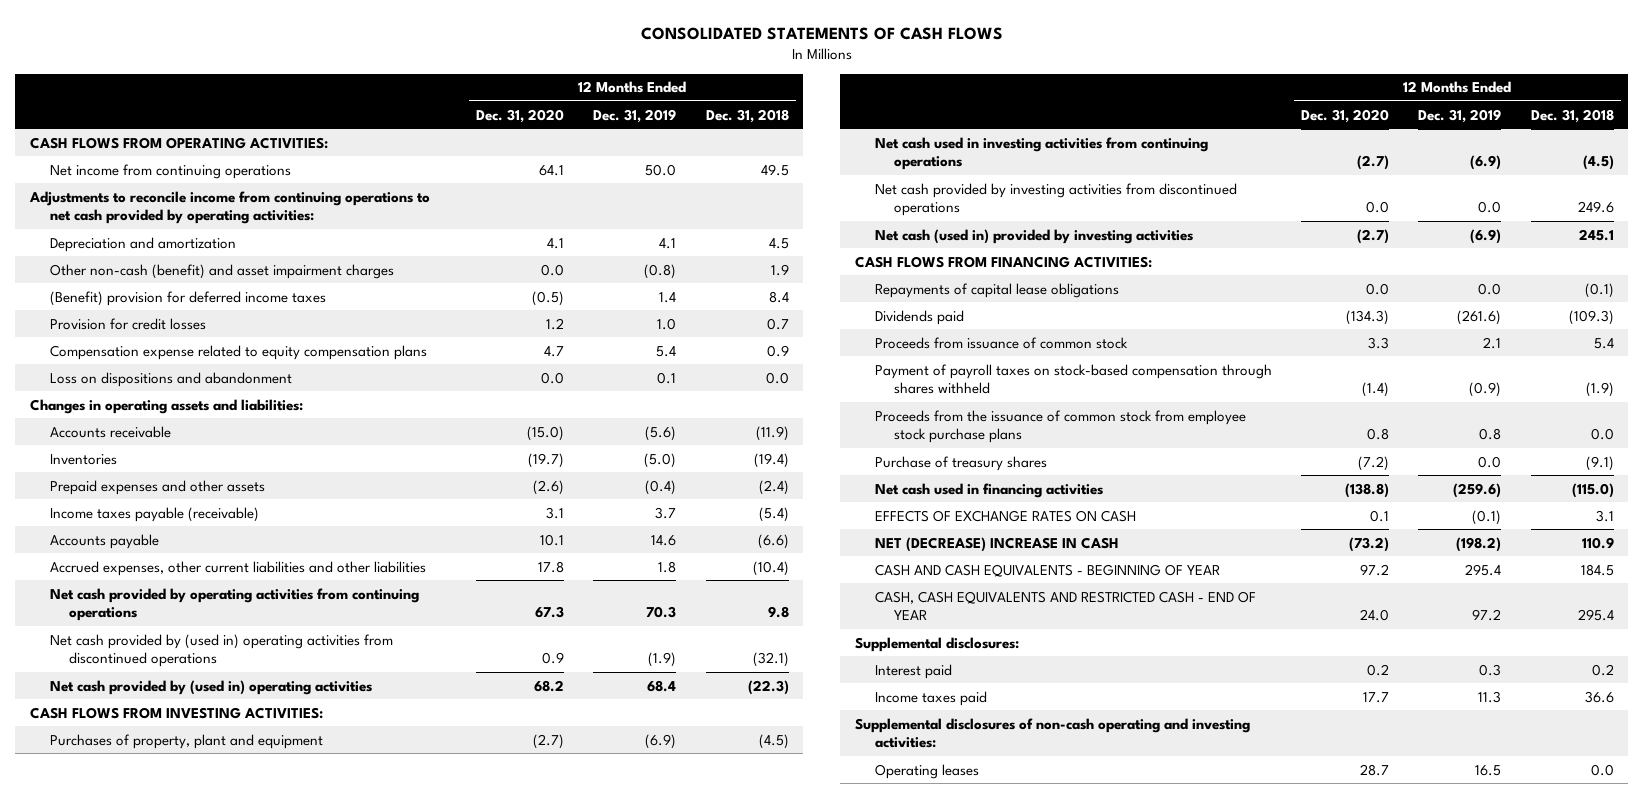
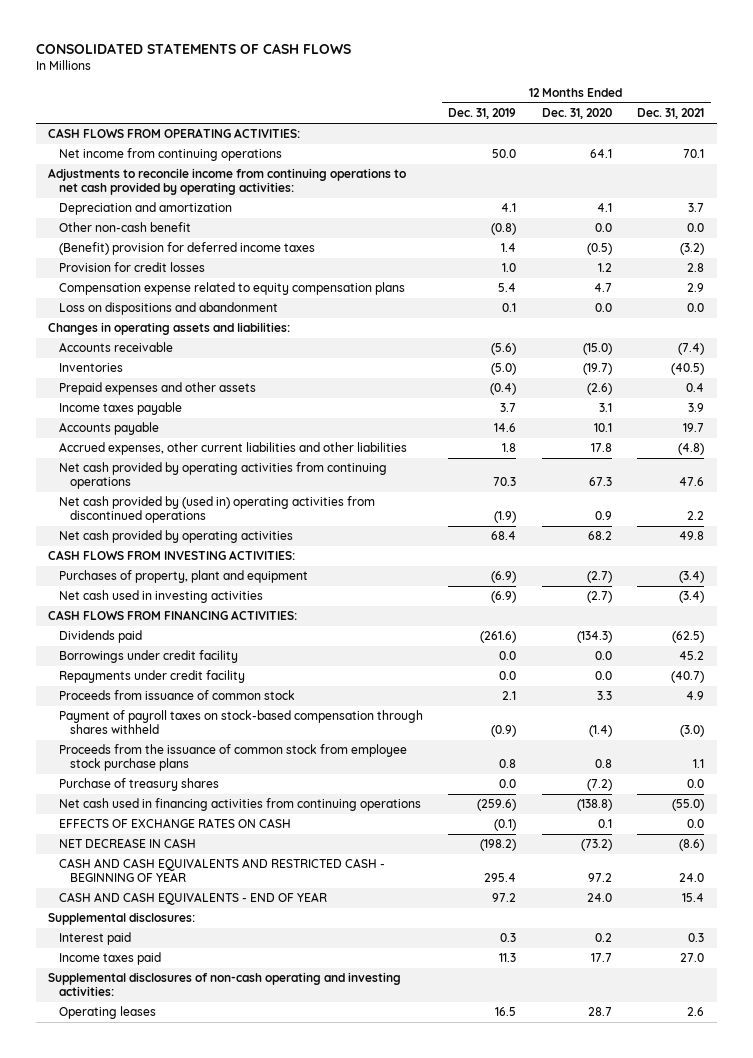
- | 12 Months Ended Dec. 31, 2020 | 12 Months Ended Dec. 31, 2019 | 12 Months Ended Dec. 31, 2018
+ | 12 Months Ended Dec. 31, 2019 | 12 Months Ended Dec. 31, 2020 | 12 Months Ended Dec. 31, 2021
- Other non-cash (benefit) and asset impairment charges | 0.0 | (0.8) | 1.9
+ Other non-cash benefit | (0.8) | 0.0 | 0.0
- Income taxes payable (receivable) | 3.1 | 3.7 | (5.4)
+ Income taxes payable | 3.7 | 3.1 | 3.9
- Net cash provided by (used in) operating activities | 68.2 | 68.4 | (22.3)
+ Net cash provided by operating activities | 68.4 | 68.2 | 49.8
- Net cash used in investing activities from continuing operations | (2.7) | (6.9) | (4.5)
- Net cash provided by investing activities from discontinued operations | 0.0 | 0.0 | 249.6
- Net cash (used in) provided by investing activities | (2.7) | (6.9) | 245.1
+ Net cash used in investing activities | (6.9) | (2.7) | (3.4)
- Repayments of capital lease obligations | 0.0 | 0.0 | (0.1)
+ Borrowings under credit facility | 0.0 | 0.0 | 45.2
+ Repayments under credit facility | 0.0 | 0.0 | (40.7)
- Net cash used in financing activities | (138.8) | (259.6) | (115.0)
+ Net cash used in financing activities from continuing operations | (259.6) | (138.8) | (55.0)
- NET (DECREASE) INCREASE IN CASH | (73.2) | (198.2) | 110.9
- CASH AND CASH EQUIVALENTS - BEGINNING OF YEAR | 97.2 | 295.4 | 184.5
- CASH, CASH EQUIVALENTS AND RESTRICTED CASH - END OF YEAR | 24.0 | 97.2 | 295.4
+ NET DECREASE IN CASH | (198.2) | (73.2) | (8.6)
+ CASH AND CASH EQUIVALENTS AND RESTRICTED CASH - BEGINNING OF YEAR | 295.4 | 97.2 | 24.0
+ CASH AND CASH EQUIVALENTS - END OF YEAR | 97.2 | 24.0 | 15.4

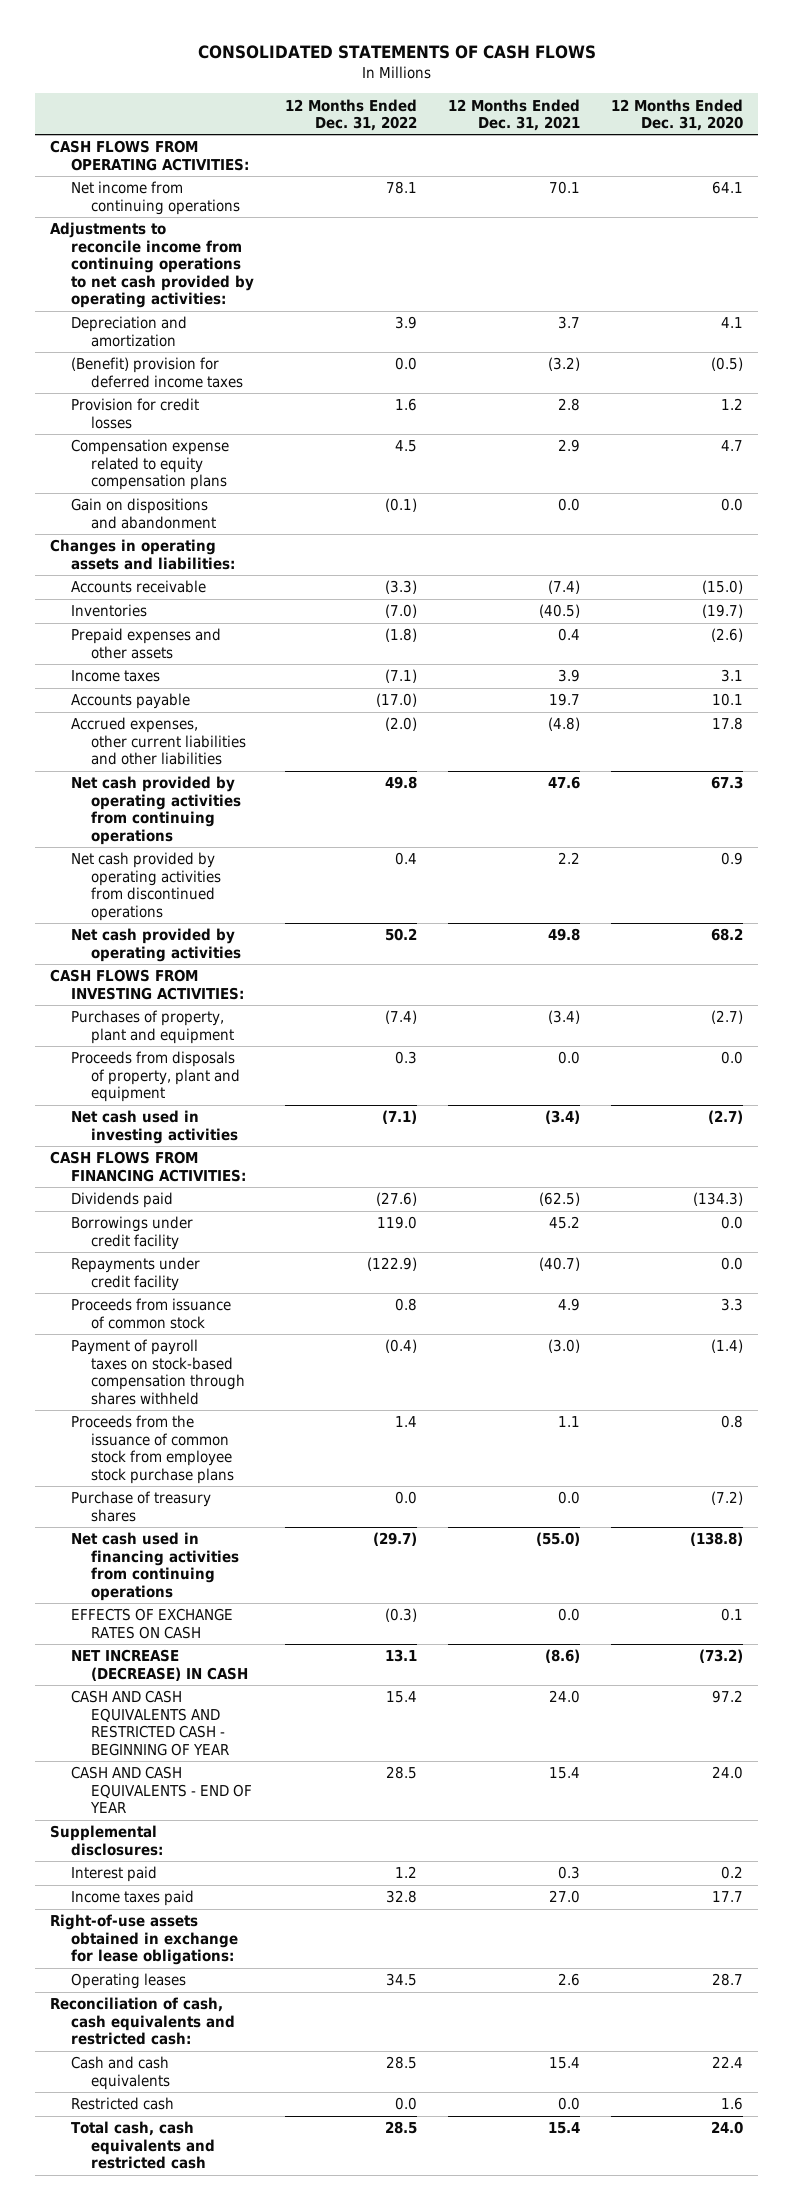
- | 12 Months Ended Dec. 31, 2019 | 12 Months Ended Dec. 31, 2020 | 12 Months Ended Dec. 31, 2021
+ | 12 Months Ended Dec. 31, 2022 | 12 Months Ended Dec. 31, 2021 | 12 Months Ended Dec. 31, 2020
- Other non-cash benefit | (0.8) | 0.0 | 0.0
- Loss on dispositions and abandonment | 0.1 | 0.0 | 0.0
+ Gain on dispositions and abandonment | (0.1) | 0.0 | 0.0
- Income taxes payable | 3.7 | 3.1 | 3.9
+ Income taxes | (7.1) | 3.9 | 3.1
- Net cash provided by (used in) operating activities from discontinued operations | (1.9) | 0.9 | 2.2
+ Net cash provided by operating activities from discontinued operations | 0.4 | 2.2 | 0.9
+ Proceeds from disposals of property, plant and equipment | 0.3 | 0.0 | 0.0
- NET DECREASE IN CASH | (198.2) | (73.2) | (8.6)
+ NET INCREASE (DECREASE) IN CASH | 13.1 | (8.6) | (73.2)
- Supplemental disclosures of non-cash operating and investing activities:
+ Right-of-use assets obtained in exchange for lease obligations:
+ Reconciliation of cash, cash equivalents and restricted cash:
+ Cash and cash equivalents | 28.5 | 15.4 | 22.4
+ Restricted cash | 0.0 | 0.0 | 1.6
+ Total cash, cash equivalents and restricted cash | 28.5 | 15.4 | 24.0

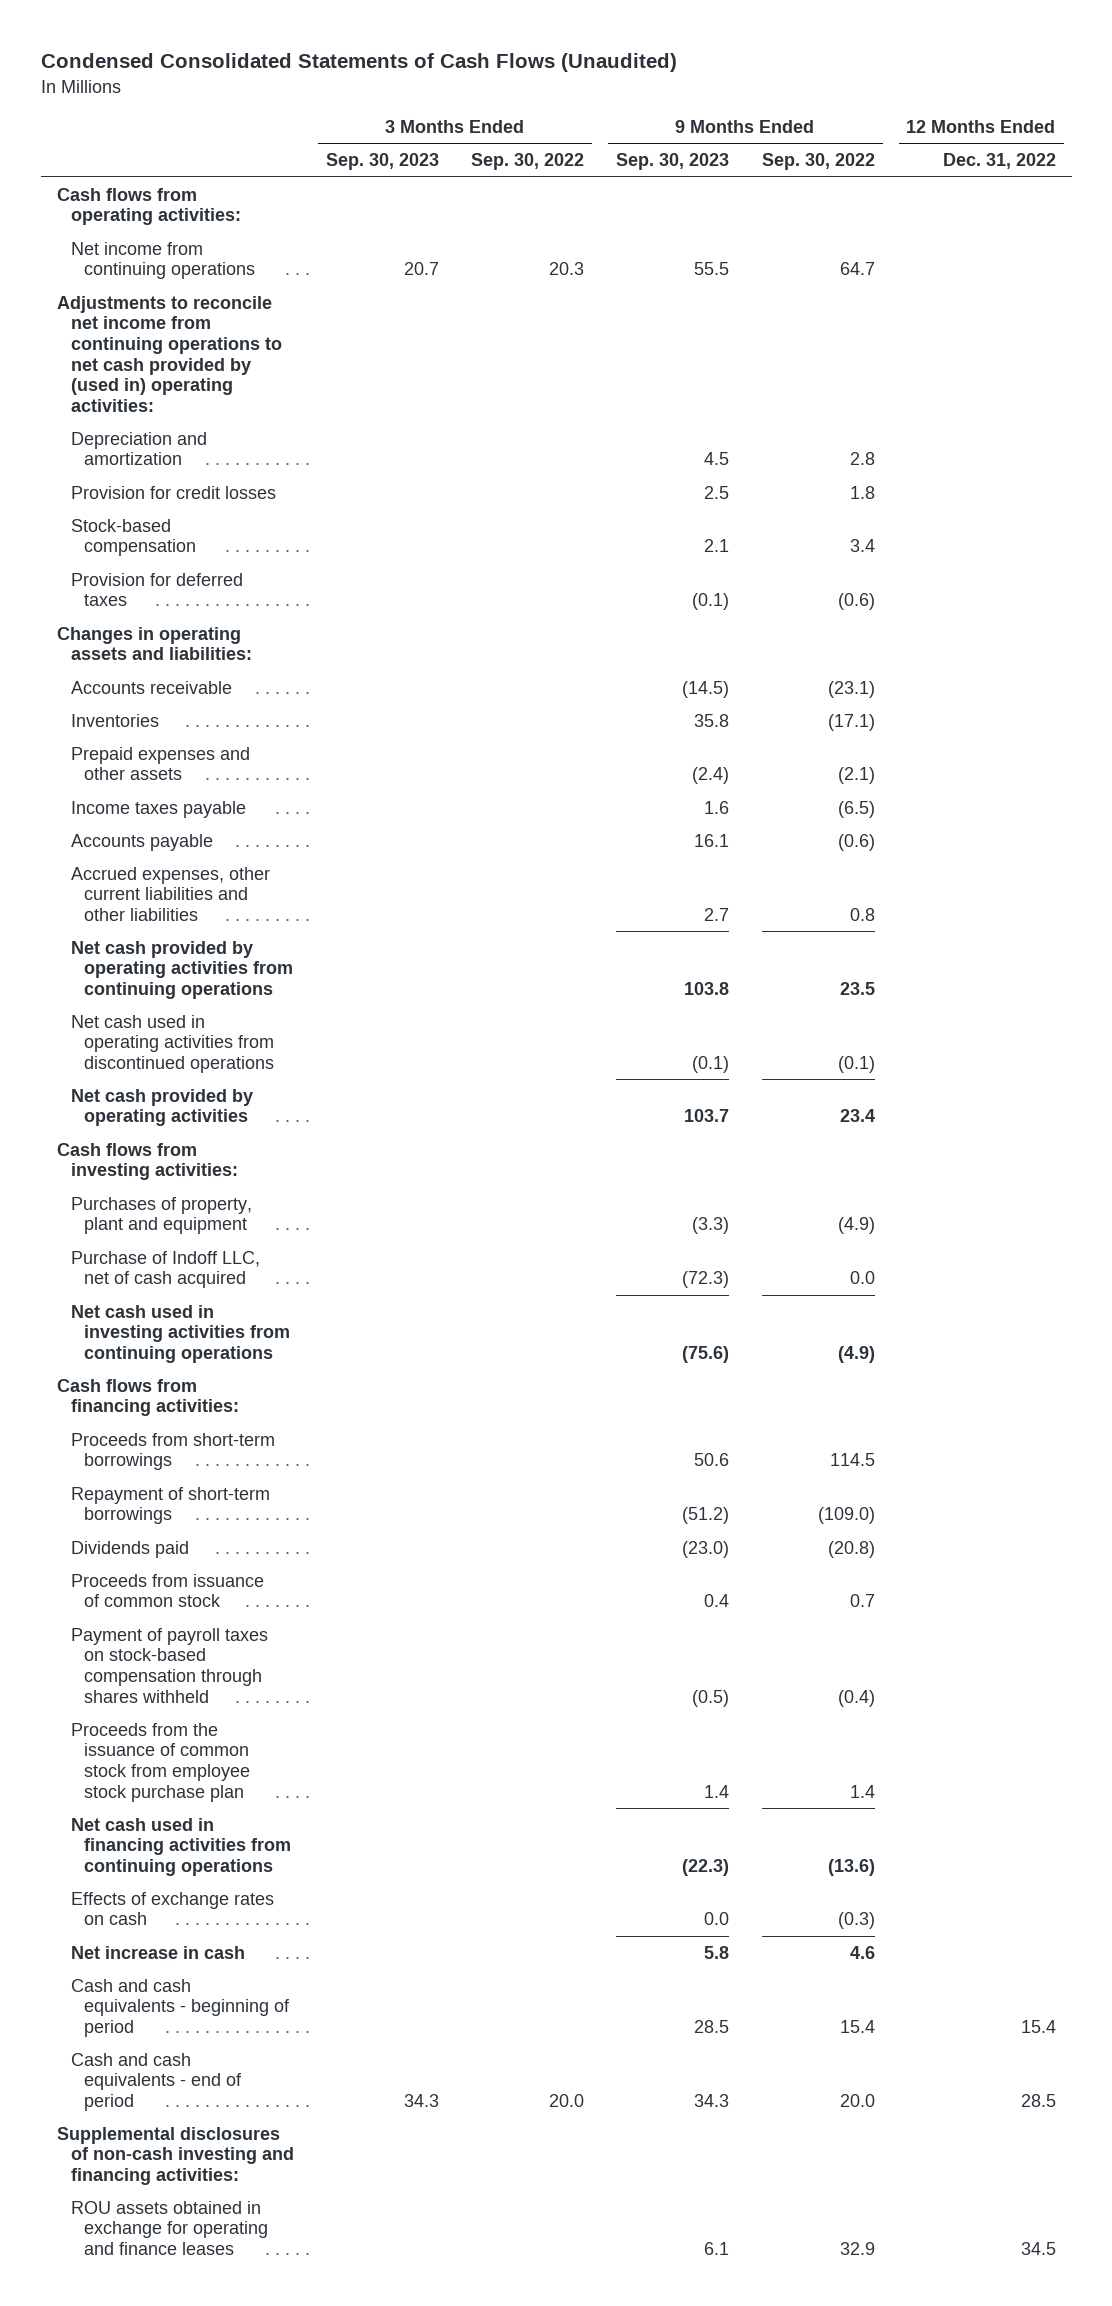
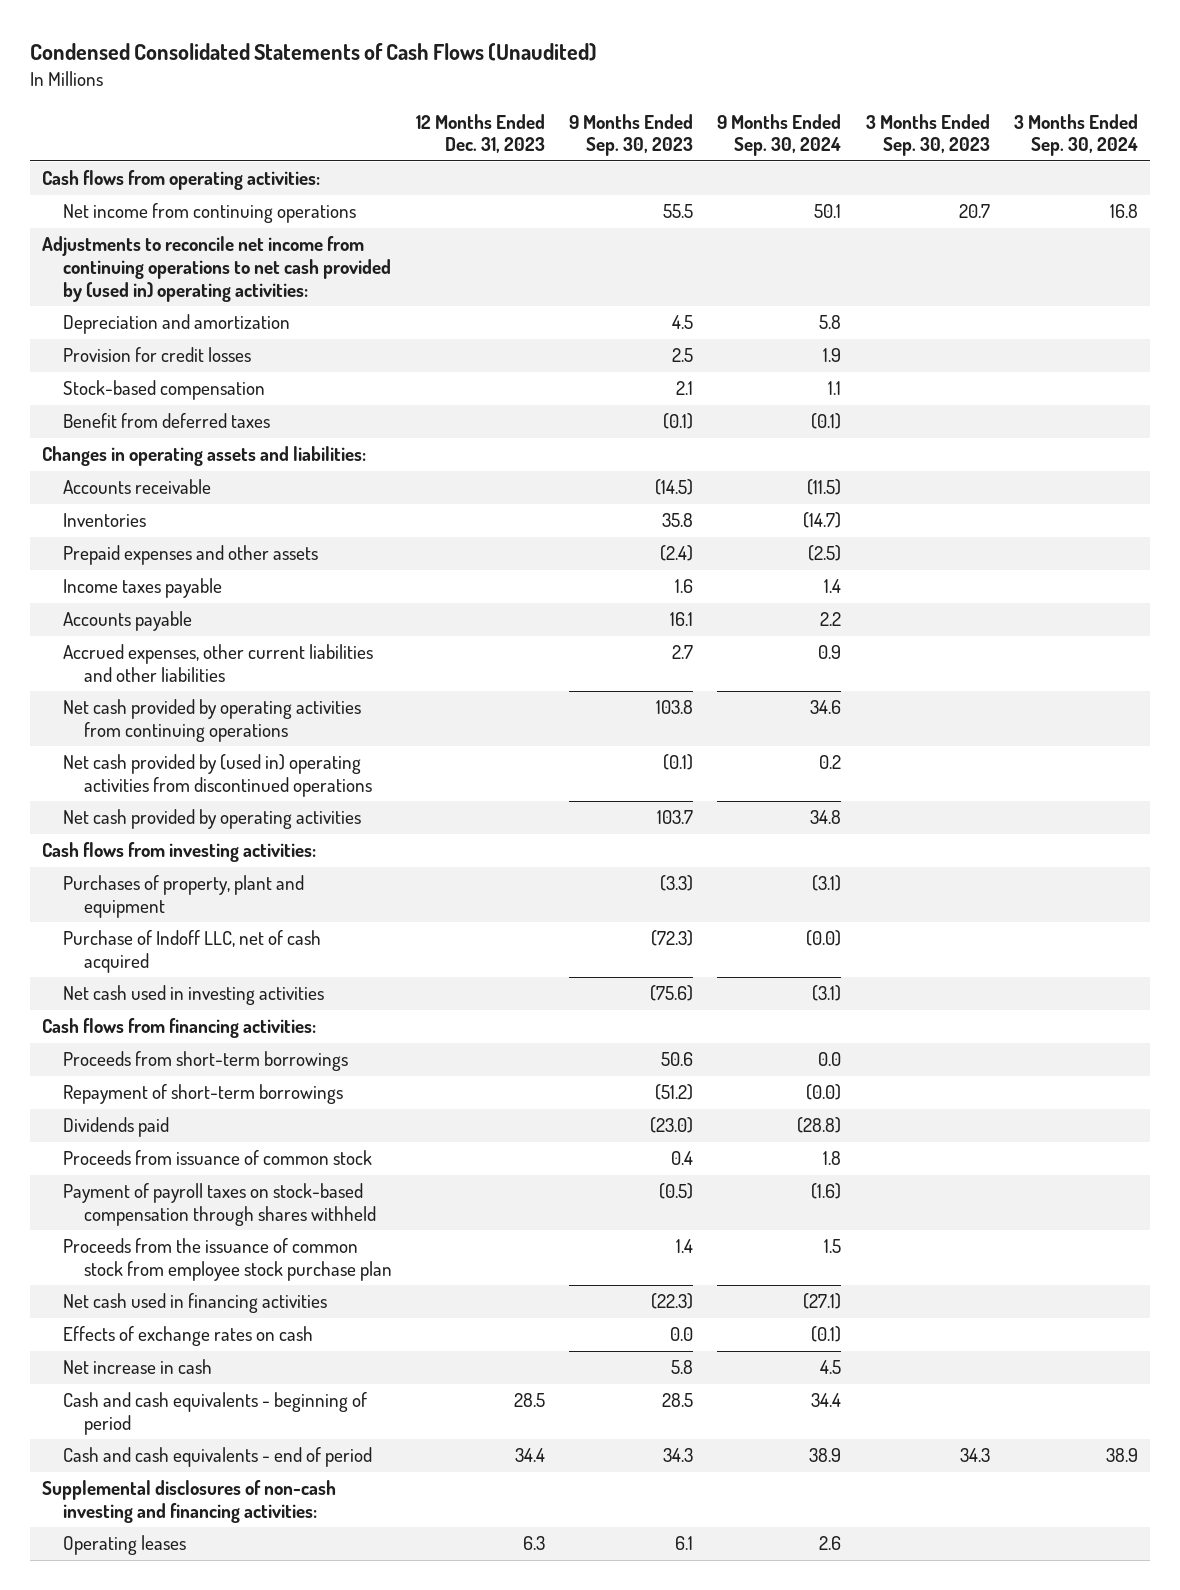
- | 3 Months Ended Sep. 30, 2023 | 3 Months Ended Sep. 30, 2022 | 9 Months Ended Sep. 30, 2023 | 9 Months Ended Sep. 30, 2022 | 12 Months Ended Dec. 31, 2022
+ | 12 Months Ended Dec. 31, 2023 | 9 Months Ended Sep. 30, 2023 | 9 Months Ended Sep. 30, 2024 | 3 Months Ended Sep. 30, 2023 | 3 Months Ended Sep. 30, 2024
- Provision for deferred taxes | | | (0.1) | (0.6) |
+ Benefit from deferred taxes | | (0.1) | (0.1) | |
- Net cash used in operating activities from discontinued operations | | | (0.1) | (0.1) |
+ Net cash provided by (used in) operating activities from discontinued operations | | (0.1) | 0.2 | |
- Net cash used in investing activities from continuing operations | | | (75.6) | (4.9) |
+ Net cash used in investing activities | | (75.6) | (3.1) | |
- Net cash used in financing activities from continuing operations | | | (22.3) | (13.6) |
+ Net cash used in financing activities | | (22.3) | (27.1) | |
- ROU assets obtained in exchange for operating and finance leases | | | 6.1 | 32.9 | 34.5
+ Operating leases | 6.3 | 6.1 | 2.6 | |

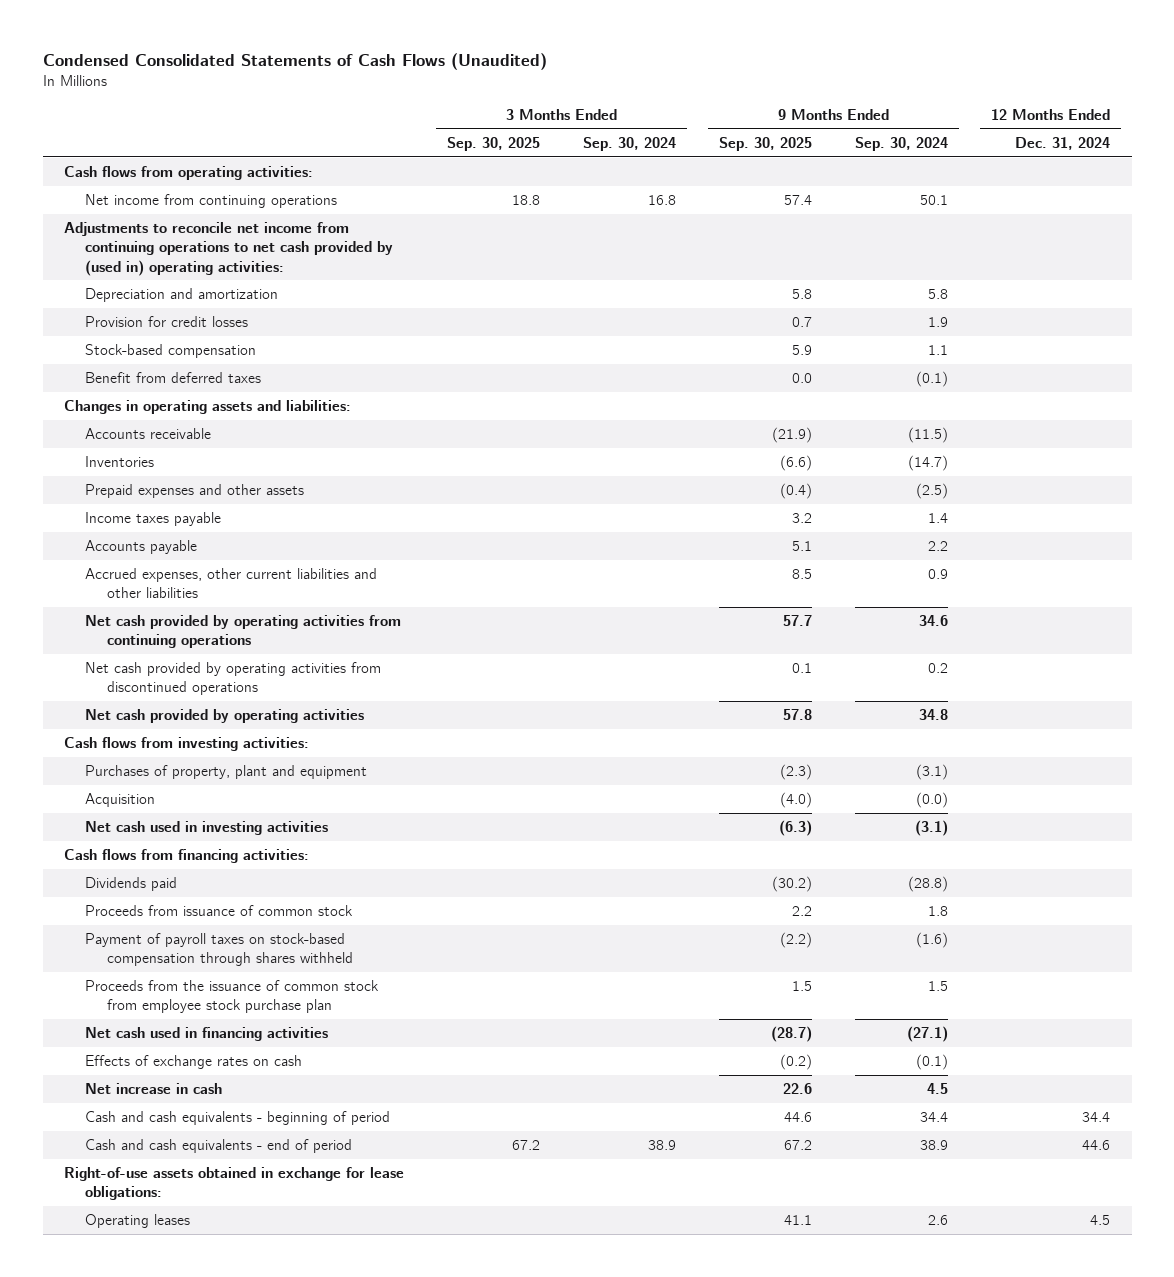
- | 12 Months Ended Dec. 31, 2023 | 9 Months Ended Sep. 30, 2023 | 9 Months Ended Sep. 30, 2024 | 3 Months Ended Sep. 30, 2023 | 3 Months Ended Sep. 30, 2024
+ | 3 Months Ended Sep. 30, 2025 | 3 Months Ended Sep. 30, 2024 | 9 Months Ended Sep. 30, 2025 | 9 Months Ended Sep. 30, 2024 | 12 Months Ended Dec. 31, 2024
- Net cash provided by (used in) operating activities from discontinued operations | | (0.1) | 0.2 | |
+ Net cash provided by operating activities from discontinued operations | | | 0.1 | 0.2 |
- Purchase of Indoff LLC, net of cash acquired | | (72.3) | (0.0) | |
+ Acquisition | | | (4.0) | (0.0) |
- Proceeds from short-term borrowings | | 50.6 | 0.0 | |
- Repayment of short-term borrowings | | (51.2) | (0.0) | |
- Supplemental disclosures of non-cash investing and financing activities:
+ Right-of-use assets obtained in exchange for lease obligations:

